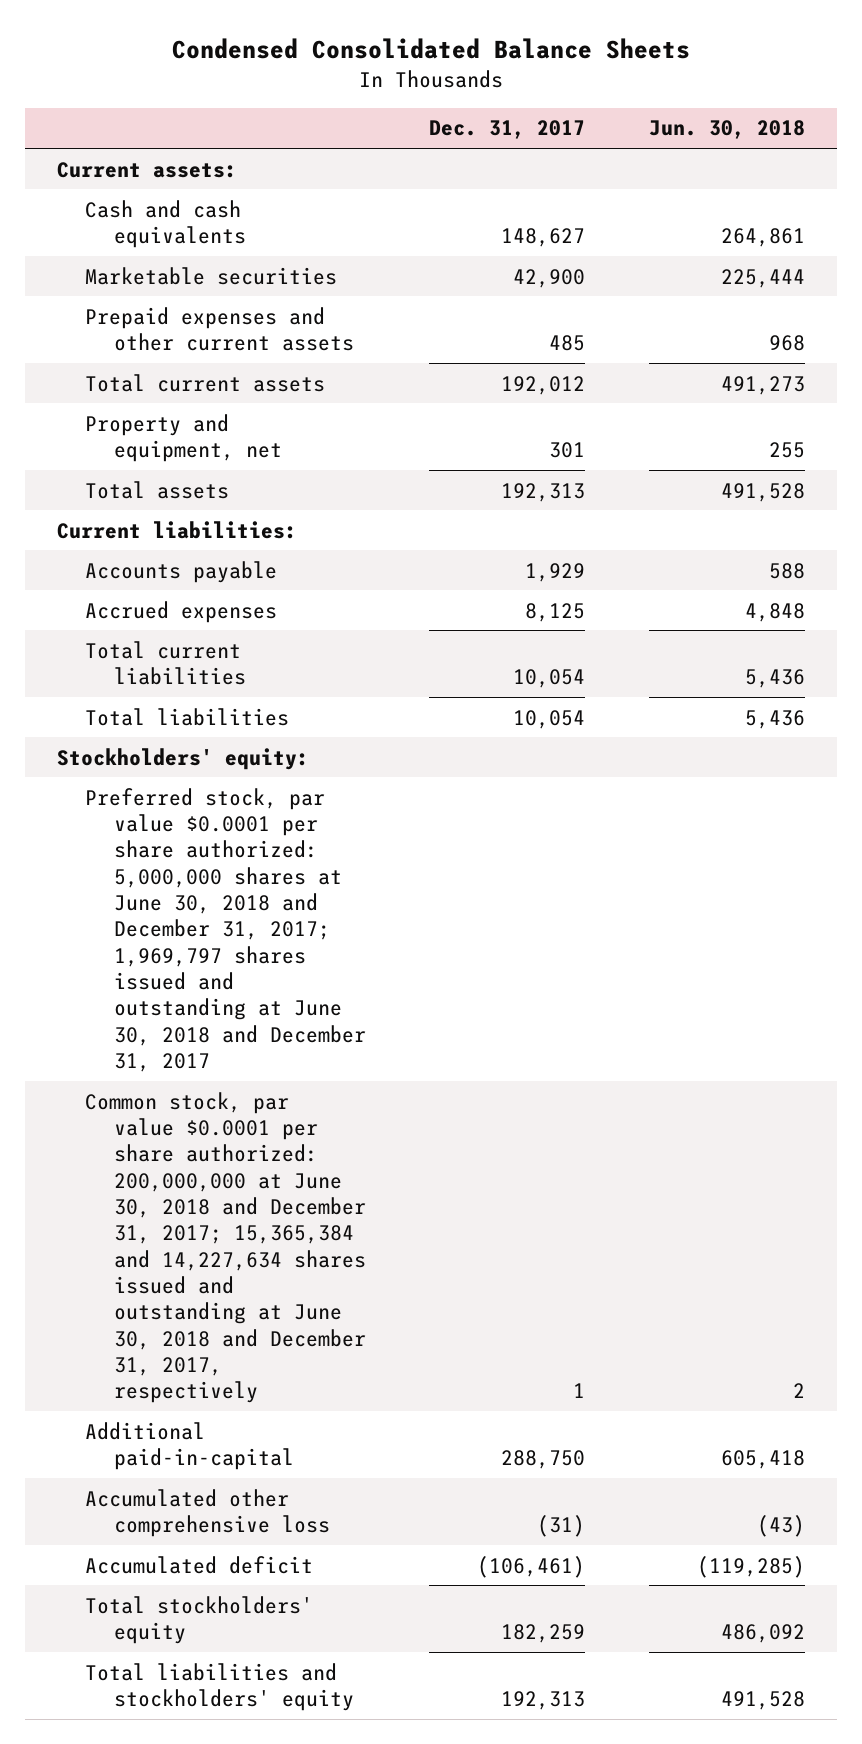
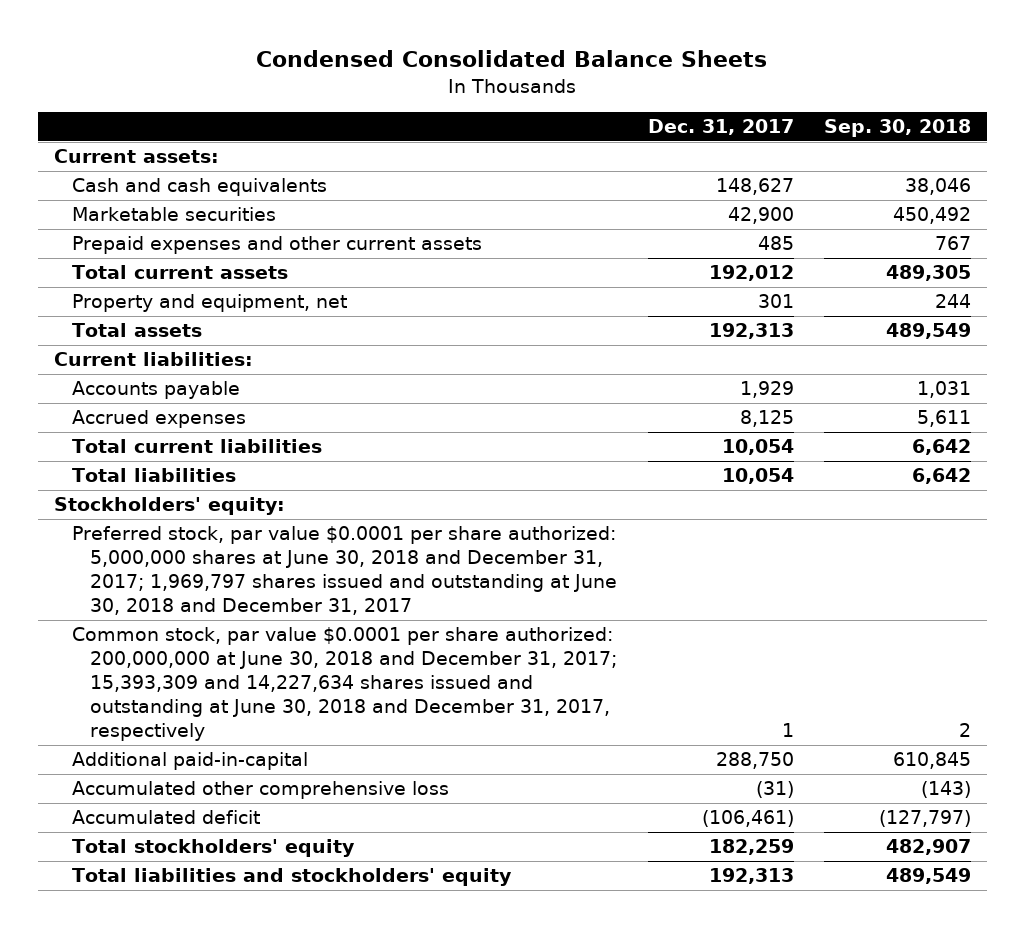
- | Dec. 31, 2017 | Jun. 30, 2018
+ | Dec. 31, 2017 | Sep. 30, 2018
- Common stock, par value $0.0001 per share authorized: 200,000,000 at June 30, 2018 and December 31, 2017; 15,365,384 and 14,227,634 shares issued and outstanding at June 30, 2018 and December 31, 2017, respectively | 1 | 2
+ Common stock, par value $0.0001 per share authorized: 200,000,000 at June 30, 2018 and December 31, 2017; 15,393,309 and 14,227,634 shares issued and outstanding at June 30, 2018 and December 31, 2017, respectively | 1 | 2

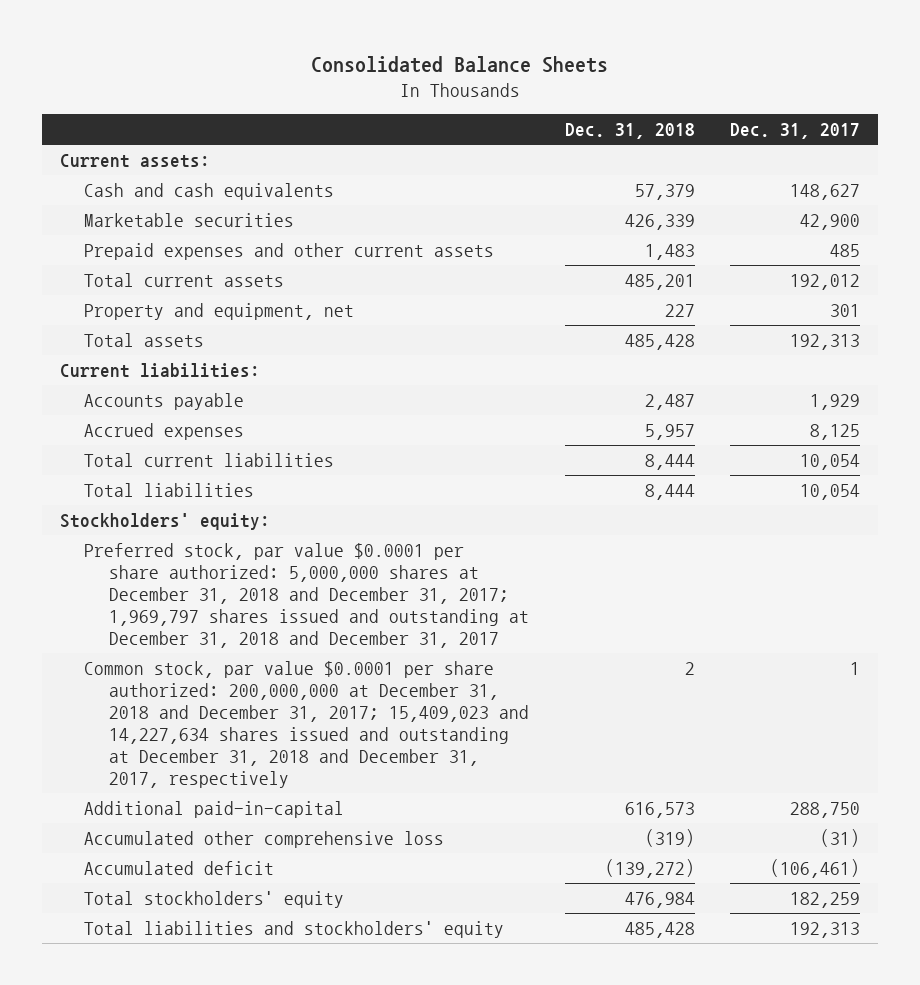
- Condensed Consolidated Balance Sheets
+ Consolidated Balance Sheets
- | Dec. 31, 2017 | Sep. 30, 2018
+ | Dec. 31, 2018 | Dec. 31, 2017
- Preferred stock, par value $0.0001 per share authorized: 5,000,000 shares at June 30, 2018 and December 31, 2017; 1,969,797 shares issued and outstanding at June 30, 2018 and December 31, 2017
- Common stock, par value $0.0001 per share authorized: 200,000,000 at June 30, 2018 and December 31, 2017; 15,393,309 and 14,227,634 shares issued and outstanding at June 30, 2018 and December 31, 2017, respectively | 1 | 2
+ Preferred stock, par value $0.0001 per share authorized: 5,000,000 shares at December 31, 2018 and December 31, 2017; 1,969,797 shares issued and outstanding at December 31, 2018 and December 31, 2017
+ Common stock, par value $0.0001 per share authorized: 200,000,000 at December 31, 2018 and December 31, 2017; 15,409,023 and 14,227,634 shares issued and outstanding at December 31, 2018 and December 31, 2017, respectively | 2 | 1

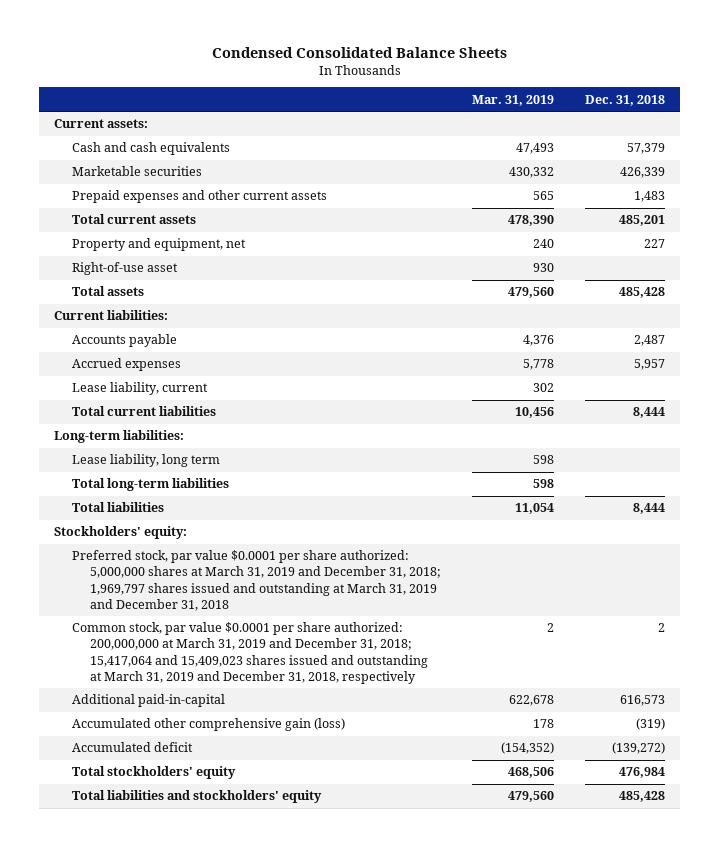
- Consolidated Balance Sheets
+ Condensed Consolidated Balance Sheets
- | Dec. 31, 2018 | Dec. 31, 2017
+ | Mar. 31, 2019 | Dec. 31, 2018
+ Right-of-use asset | 930 |
+ Lease liability, current | 302 |
+ Long-term liabilities:
+ Lease liability, long term | 598 |
+ Total long-term liabilities | 598 |
- Preferred stock, par value $0.0001 per share authorized: 5,000,000 shares at December 31, 2018 and December 31, 2017; 1,969,797 shares issued and outstanding at December 31, 2018 and December 31, 2017
- Common stock, par value $0.0001 per share authorized: 200,000,000 at December 31, 2018 and December 31, 2017; 15,409,023 and 14,227,634 shares issued and outstanding at December 31, 2018 and December 31, 2017, respectively | 2 | 1
+ Preferred stock, par value $0.0001 per share authorized: 5,000,000 shares at March 31, 2019 and December 31, 2018; 1,969,797 shares issued and outstanding at March 31, 2019 and December 31, 2018
+ Common stock, par value $0.0001 per share authorized: 200,000,000 at March 31, 2019 and December 31, 2018; 15,417,064 and 15,409,023 shares issued and outstanding at March 31, 2019 and December 31, 2018, respectively | 2 | 2
- Accumulated other comprehensive loss | (319) | (31)
+ Accumulated other comprehensive gain (loss) | 178 | (319)

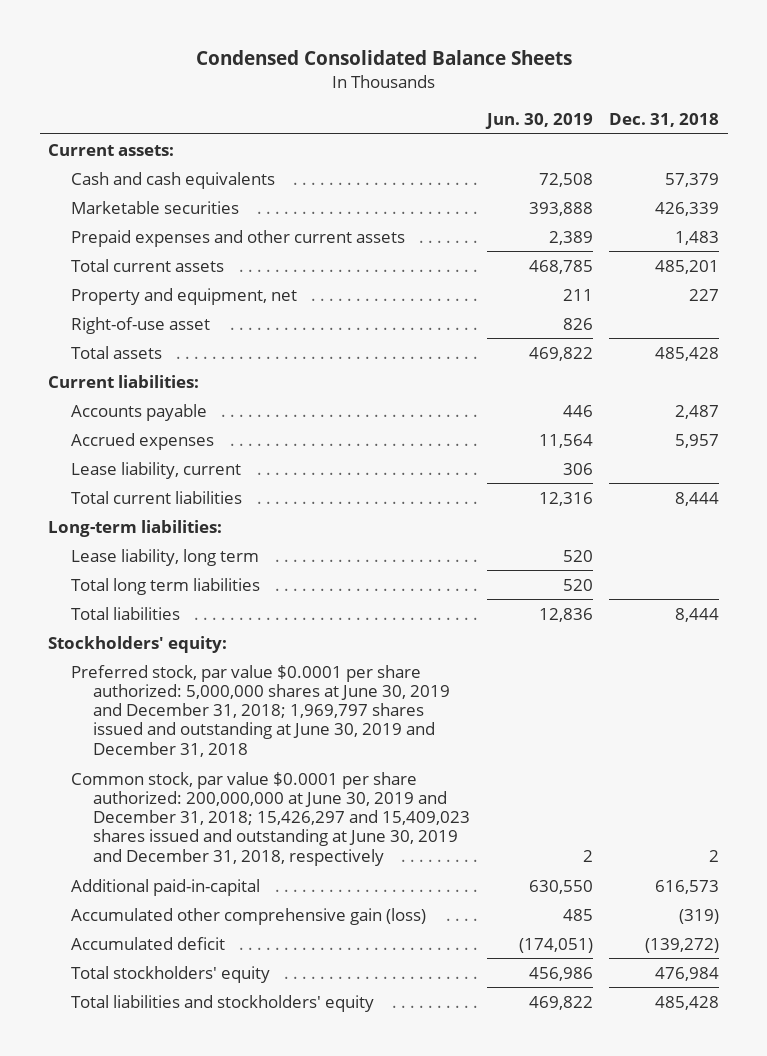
- | Mar. 31, 2019 | Dec. 31, 2018
+ | Jun. 30, 2019 | Dec. 31, 2018
- Total long-term liabilities | 598 |
+ Total long term liabilities | 520 |
- Preferred stock, par value $0.0001 per share authorized: 5,000,000 shares at March 31, 2019 and December 31, 2018; 1,969,797 shares issued and outstanding at March 31, 2019 and December 31, 2018
- Common stock, par value $0.0001 per share authorized: 200,000,000 at March 31, 2019 and December 31, 2018; 15,417,064 and 15,409,023 shares issued and outstanding at March 31, 2019 and December 31, 2018, respectively | 2 | 2
+ Preferred stock, par value $0.0001 per share authorized: 5,000,000 shares at June 30, 2019 and December 31, 2018; 1,969,797 shares issued and outstanding at June 30, 2019 and December 31, 2018
+ Common stock, par value $0.0001 per share authorized: 200,000,000 at June 30, 2019 and December 31, 2018; 15,426,297 and 15,409,023 shares issued and outstanding at June 30, 2019 and December 31, 2018, respectively | 2 | 2

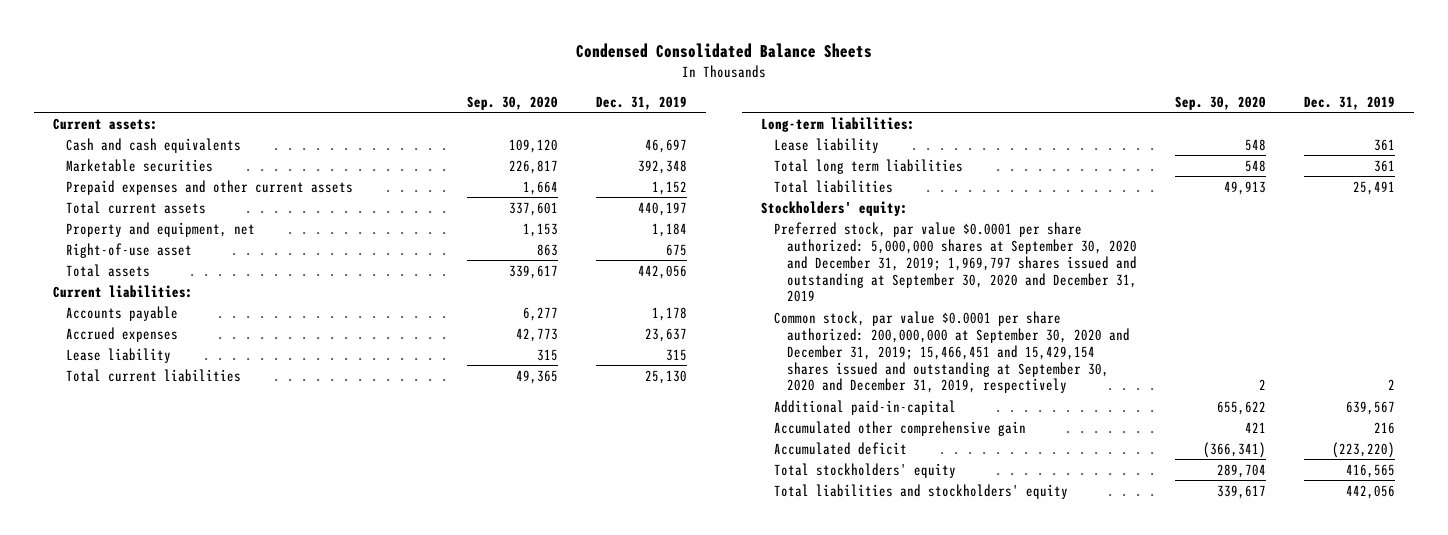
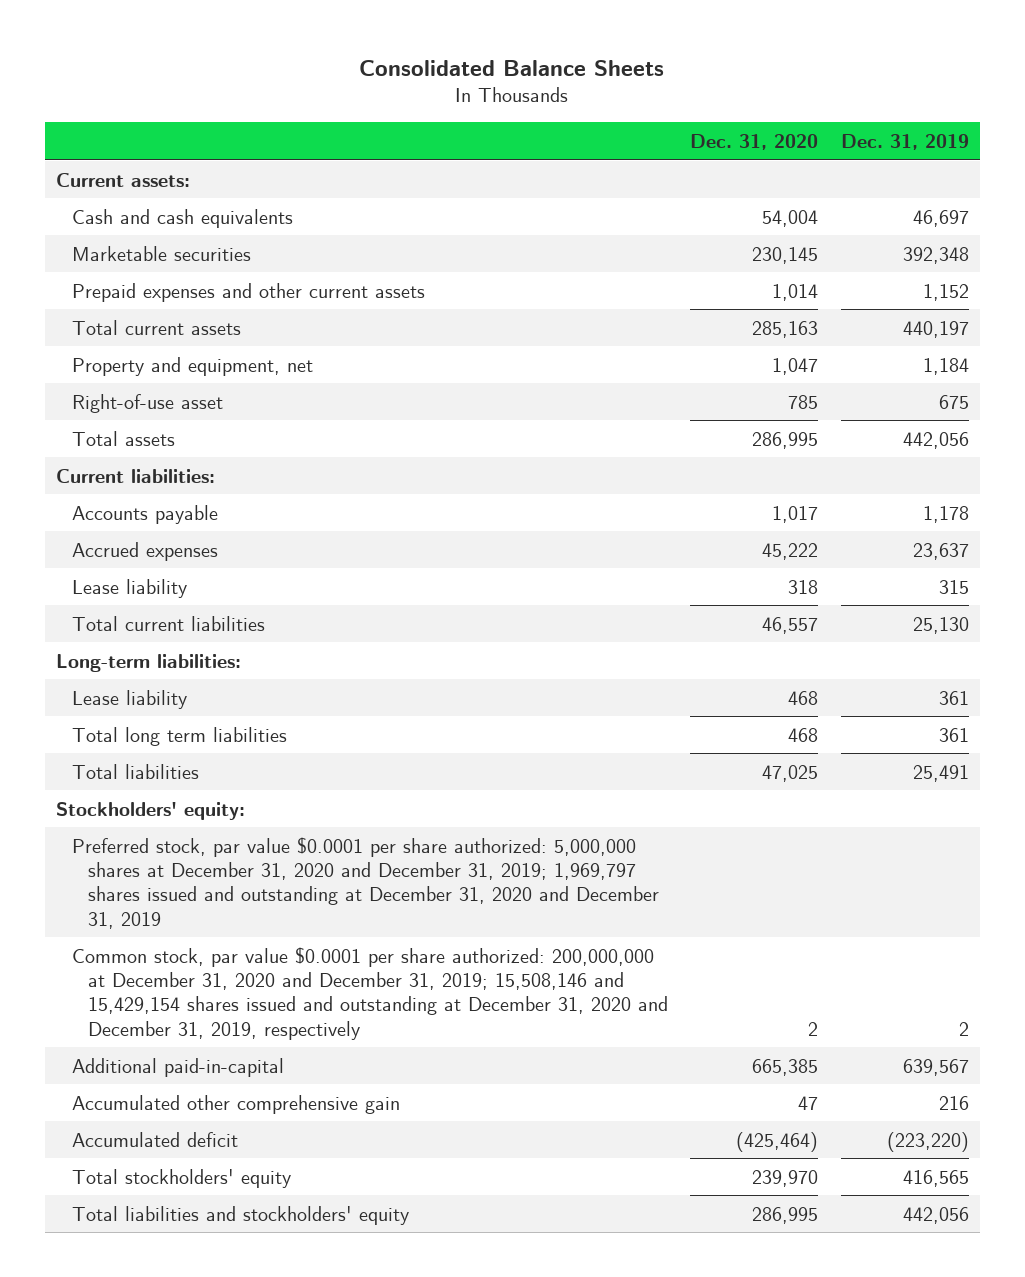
- Condensed Consolidated Balance Sheets
+ Consolidated Balance Sheets
- | Sep. 30, 2020 | Dec. 31, 2019
+ | Dec. 31, 2020 | Dec. 31, 2019
- Preferred stock, par value $0.0001 per share authorized: 5,000,000 shares at September 30, 2020 and December 31, 2019; 1,969,797 shares issued and outstanding at September 30, 2020 and December 31, 2019
- Common stock, par value $0.0001 per share authorized: 200,000,000 at September 30, 2020 and December 31, 2019; 15,466,451 and 15,429,154 shares issued and outstanding at September 30, 2020 and December 31, 2019, respectively | 2 | 2
+ Preferred stock, par value $0.0001 per share authorized: 5,000,000 shares at December 31, 2020 and December 31, 2019; 1,969,797 shares issued and outstanding at December 31, 2020 and December 31, 2019
+ Common stock, par value $0.0001 per share authorized: 200,000,000 at December 31, 2020 and December 31, 2019; 15,508,146 and 15,429,154 shares issued and outstanding at December 31, 2020 and December 31, 2019, respectively | 2 | 2

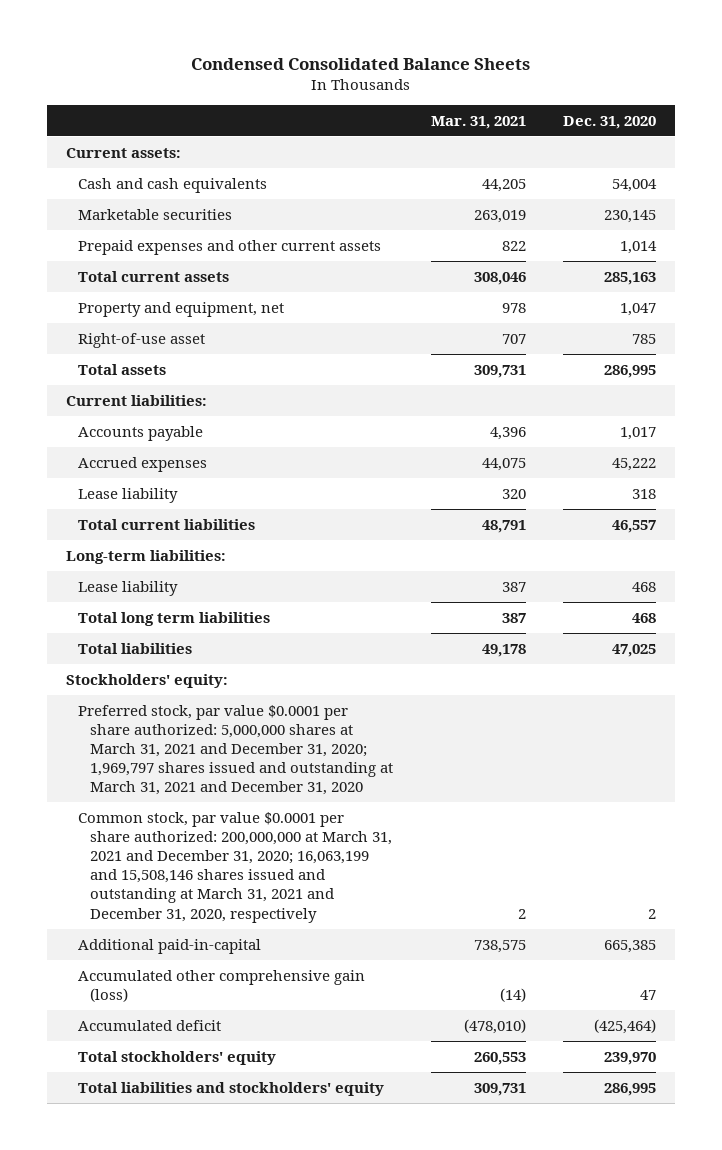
- Consolidated Balance Sheets
+ Condensed Consolidated Balance Sheets
- | Dec. 31, 2020 | Dec. 31, 2019
+ | Mar. 31, 2021 | Dec. 31, 2020
- Preferred stock, par value $0.0001 per share authorized: 5,000,000 shares at December 31, 2020 and December 31, 2019; 1,969,797 shares issued and outstanding at December 31, 2020 and December 31, 2019
- Common stock, par value $0.0001 per share authorized: 200,000,000 at December 31, 2020 and December 31, 2019; 15,508,146 and 15,429,154 shares issued and outstanding at December 31, 2020 and December 31, 2019, respectively | 2 | 2
+ Preferred stock, par value $0.0001 per share authorized: 5,000,000 shares at March 31, 2021 and December 31, 2020; 1,969,797 shares issued and outstanding at March 31, 2021 and December 31, 2020
+ Common stock, par value $0.0001 per share authorized: 200,000,000 at March 31, 2021 and December 31, 2020; 16,063,199 and 15,508,146 shares issued and outstanding at March 31, 2021 and December 31, 2020, respectively | 2 | 2
- Accumulated other comprehensive gain | 47 | 216
+ Accumulated other comprehensive gain (loss) | (14) | 47

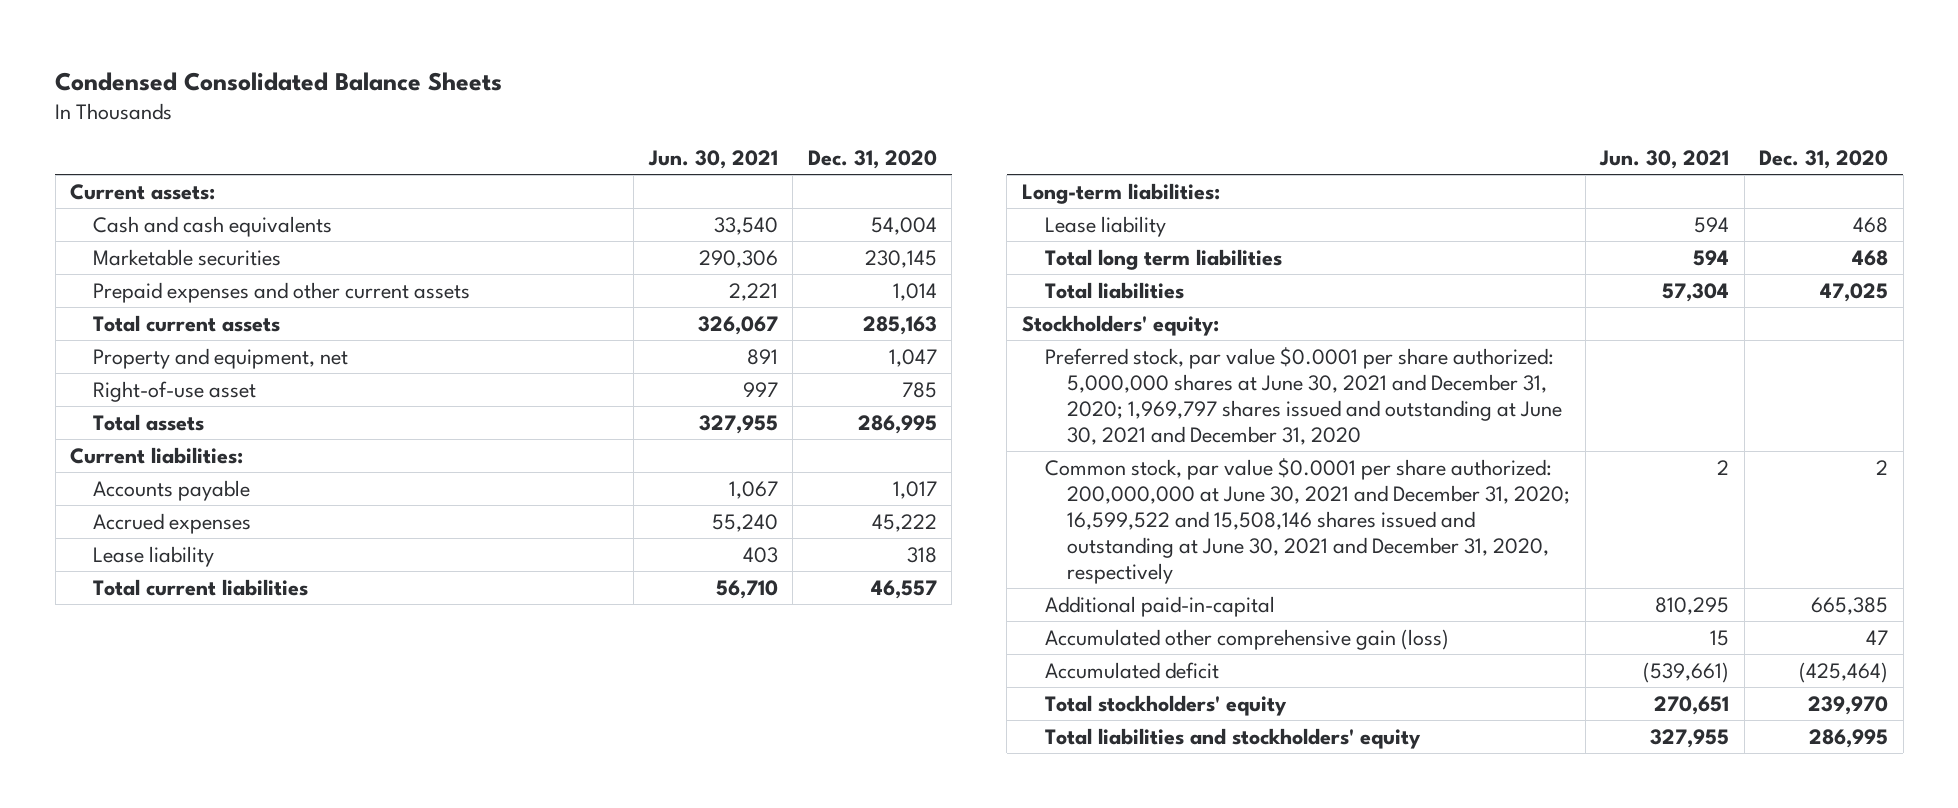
- | Mar. 31, 2021 | Dec. 31, 2020
+ | Jun. 30, 2021 | Dec. 31, 2020
- Preferred stock, par value $0.0001 per share authorized: 5,000,000 shares at March 31, 2021 and December 31, 2020; 1,969,797 shares issued and outstanding at March 31, 2021 and December 31, 2020
- Common stock, par value $0.0001 per share authorized: 200,000,000 at March 31, 2021 and December 31, 2020; 16,063,199 and 15,508,146 shares issued and outstanding at March 31, 2021 and December 31, 2020, respectively | 2 | 2
+ Preferred stock, par value $0.0001 per share authorized: 5,000,000 shares at June 30, 2021 and December 31, 2020; 1,969,797 shares issued and outstanding at June 30, 2021 and December 31, 2020
+ Common stock, par value $0.0001 per share authorized: 200,000,000 at June 30, 2021 and December 31, 2020; 16,599,522 and 15,508,146 shares issued and outstanding at June 30, 2021 and December 31, 2020, respectively | 2 | 2

